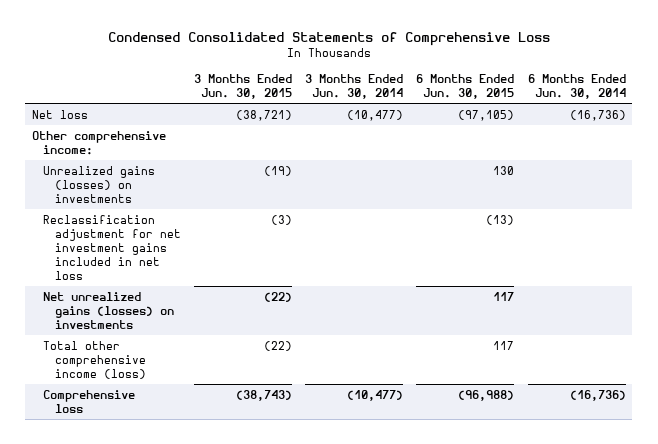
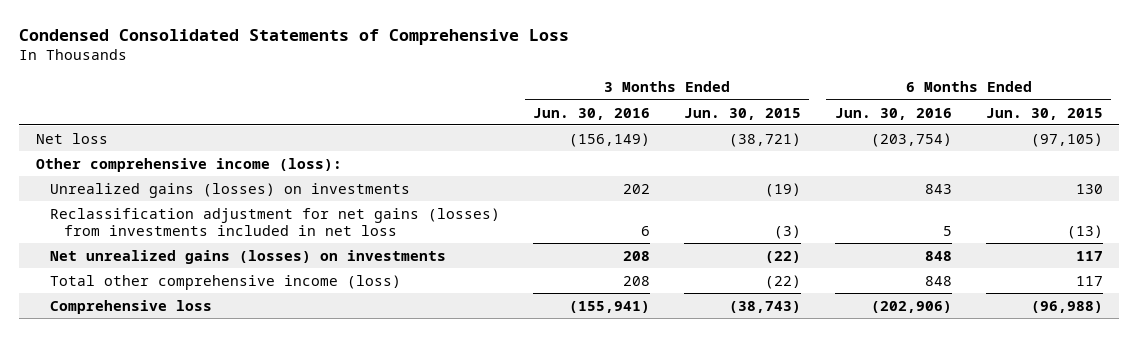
- | 3 Months Ended Jun. 30, 2015 | 3 Months Ended Jun. 30, 2014 | 6 Months Ended Jun. 30, 2015 | 6 Months Ended Jun. 30, 2014
+ | 3 Months Ended Jun. 30, 2016 | 3 Months Ended Jun. 30, 2015 | 6 Months Ended Jun. 30, 2016 | 6 Months Ended Jun. 30, 2015
- Other comprehensive income:
+ Other comprehensive income (loss):
- Reclassification adjustment for net investment gains included in net loss | (3) | | (13) |
+ Reclassification adjustment for net gains (losses) from investments included in net loss | 6 | (3) | 5 | (13)

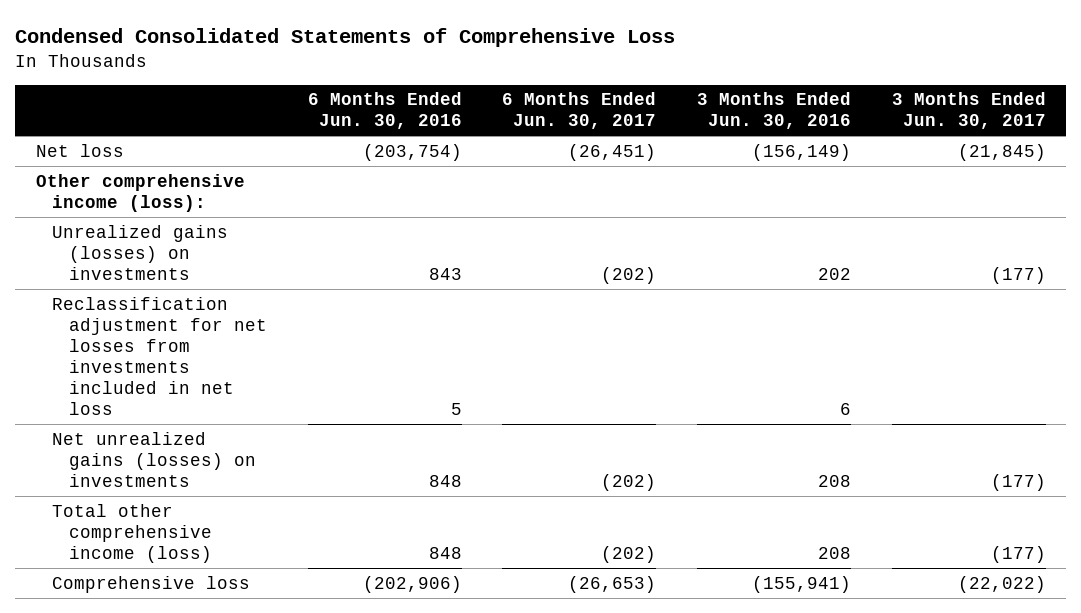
- | 3 Months Ended Jun. 30, 2016 | 3 Months Ended Jun. 30, 2015 | 6 Months Ended Jun. 30, 2016 | 6 Months Ended Jun. 30, 2015
+ | 6 Months Ended Jun. 30, 2016 | 6 Months Ended Jun. 30, 2017 | 3 Months Ended Jun. 30, 2016 | 3 Months Ended Jun. 30, 2017
- Reclassification adjustment for net gains (losses) from investments included in net loss | 6 | (3) | 5 | (13)
+ Reclassification adjustment for net losses from investments included in net loss | 5 | | 6 |

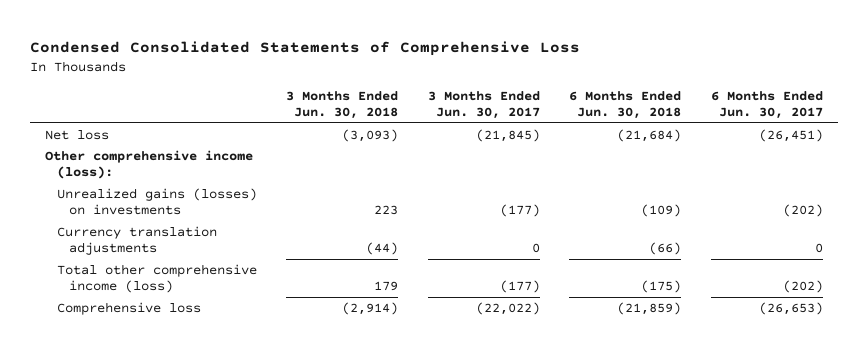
- | 6 Months Ended Jun. 30, 2016 | 6 Months Ended Jun. 30, 2017 | 3 Months Ended Jun. 30, 2016 | 3 Months Ended Jun. 30, 2017
+ | 3 Months Ended Jun. 30, 2018 | 3 Months Ended Jun. 30, 2017 | 6 Months Ended Jun. 30, 2018 | 6 Months Ended Jun. 30, 2017
- Reclassification adjustment for net losses from investments included in net loss | 5 | | 6 |
- Net unrealized gains (losses) on investments | 848 | (202) | 208 | (177)
+ Currency translation adjustments | (44) | 0 | (66) | 0

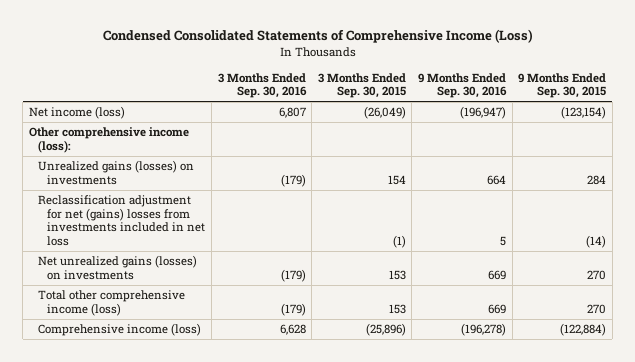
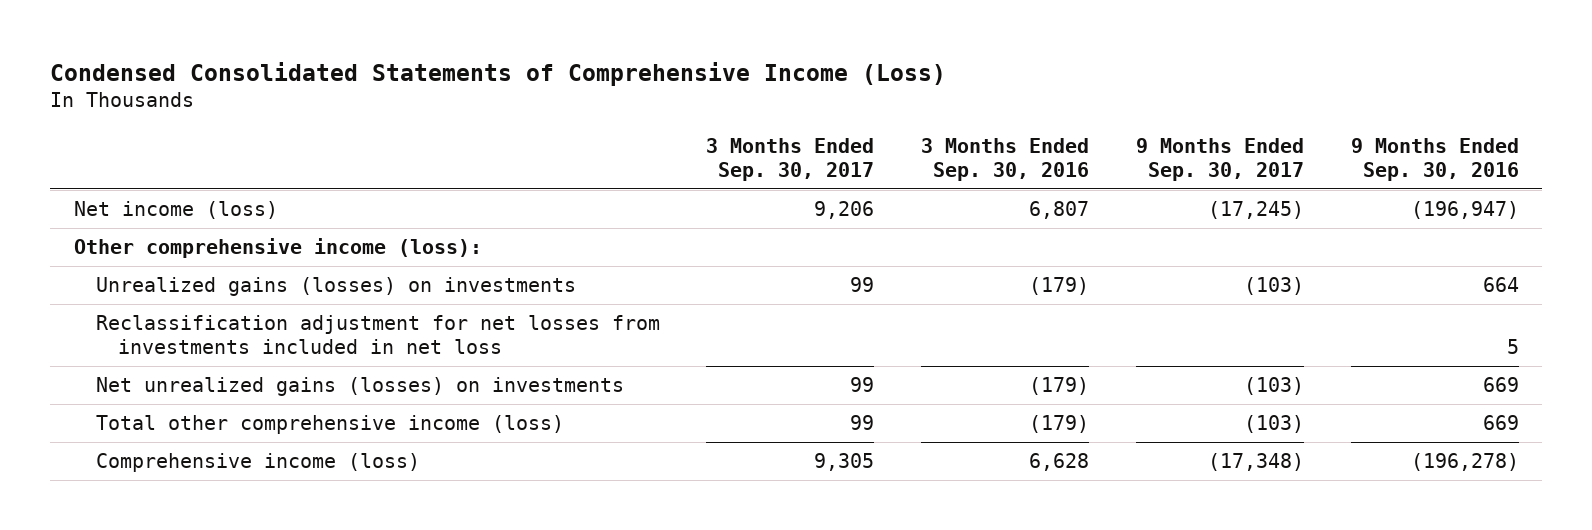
- | 3 Months Ended Sep. 30, 2016 | 3 Months Ended Sep. 30, 2015 | 9 Months Ended Sep. 30, 2016 | 9 Months Ended Sep. 30, 2015
+ | 3 Months Ended Sep. 30, 2017 | 3 Months Ended Sep. 30, 2016 | 9 Months Ended Sep. 30, 2017 | 9 Months Ended Sep. 30, 2016
- Reclassification adjustment for net (gains) losses from investments included in net loss | | (1) | 5 | (14)
+ Reclassification adjustment for net losses from investments included in net loss | | | | 5

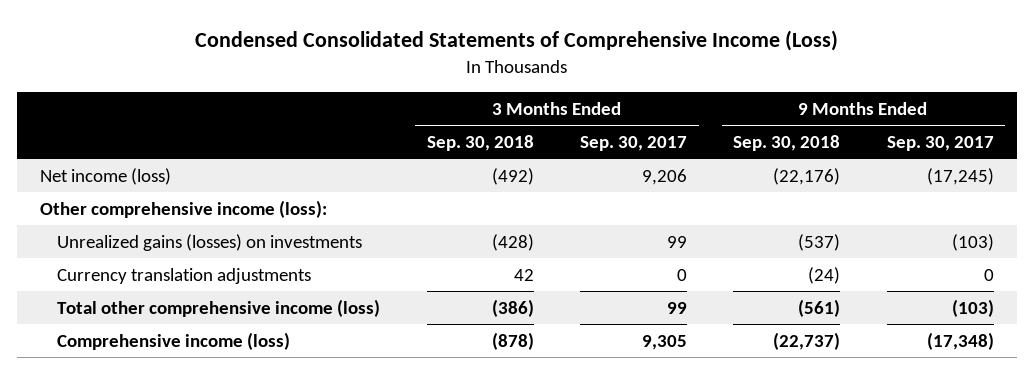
- | 3 Months Ended Sep. 30, 2017 | 3 Months Ended Sep. 30, 2016 | 9 Months Ended Sep. 30, 2017 | 9 Months Ended Sep. 30, 2016
+ | 3 Months Ended Sep. 30, 2018 | 3 Months Ended Sep. 30, 2017 | 9 Months Ended Sep. 30, 2018 | 9 Months Ended Sep. 30, 2017
- Reclassification adjustment for net losses from investments included in net loss | | | | 5
- Net unrealized gains (losses) on investments | 99 | (179) | (103) | 669
+ Currency translation adjustments | 42 | 0 | (24) | 0

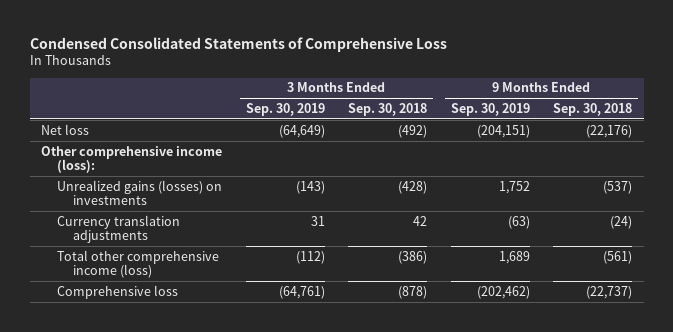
- Condensed Consolidated Statements of Comprehensive Income (Loss)
+ Condensed Consolidated Statements of Comprehensive Loss
- | 3 Months Ended Sep. 30, 2018 | 3 Months Ended Sep. 30, 2017 | 9 Months Ended Sep. 30, 2018 | 9 Months Ended Sep. 30, 2017
+ | 3 Months Ended Sep. 30, 2019 | 3 Months Ended Sep. 30, 2018 | 9 Months Ended Sep. 30, 2019 | 9 Months Ended Sep. 30, 2018
- Net income (loss) | (492) | 9,206 | (22,176) | (17,245)
+ Net loss | (64,649) | (492) | (204,151) | (22,176)
- Comprehensive income (loss) | (878) | 9,305 | (22,737) | (17,348)
+ Comprehensive loss | (64,761) | (878) | (202,462) | (22,737)

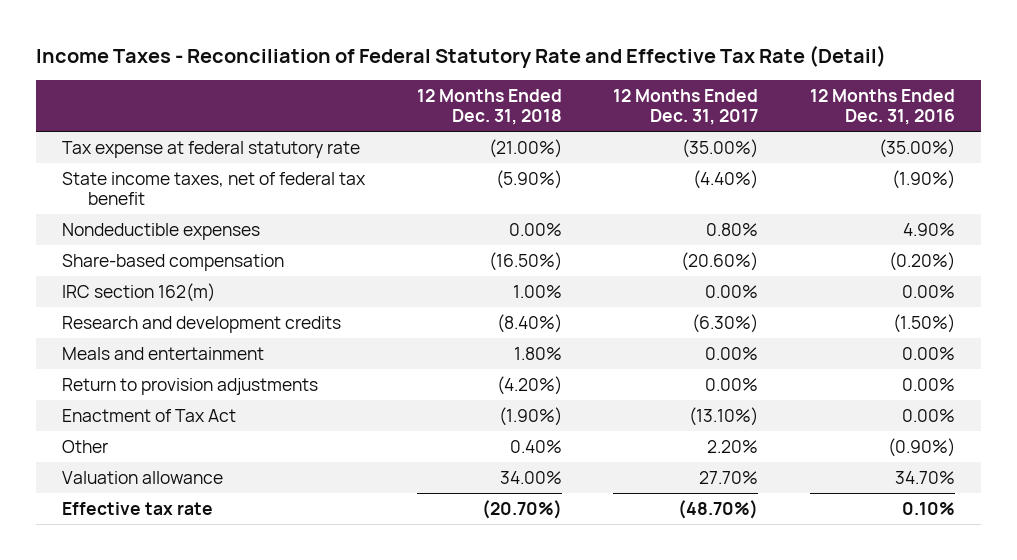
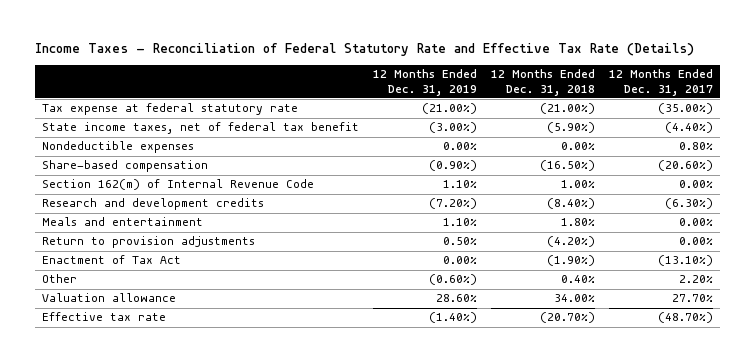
- Income Taxes - Reconciliation of Federal Statutory Rate and Effective Tax Rate (Detail)
+ Income Taxes - Reconciliation of Federal Statutory Rate and Effective Tax Rate (Details)
- | 12 Months Ended Dec. 31, 2018 | 12 Months Ended Dec. 31, 2017 | 12 Months Ended Dec. 31, 2016
+ | 12 Months Ended Dec. 31, 2019 | 12 Months Ended Dec. 31, 2018 | 12 Months Ended Dec. 31, 2017
- IRC section 162(m) | 1.00% | 0.00% | 0.00%
+ Section 162(m) of Internal Revenue Code | 1.10% | 1.00% | 0.00%

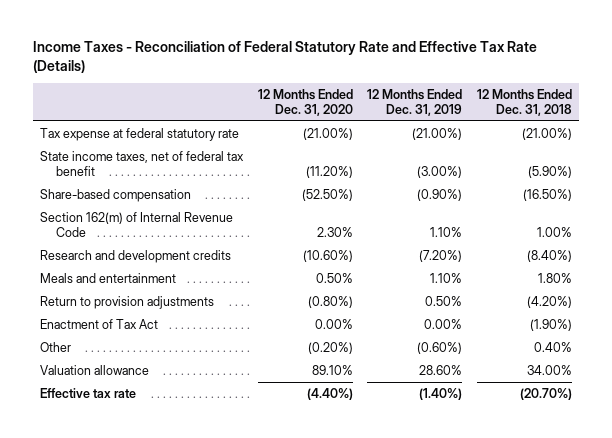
- | 12 Months Ended Dec. 31, 2019 | 12 Months Ended Dec. 31, 2018 | 12 Months Ended Dec. 31, 2017
+ | 12 Months Ended Dec. 31, 2020 | 12 Months Ended Dec. 31, 2019 | 12 Months Ended Dec. 31, 2018
- Nondeductible expenses | 0.00% | 0.00% | 0.80%

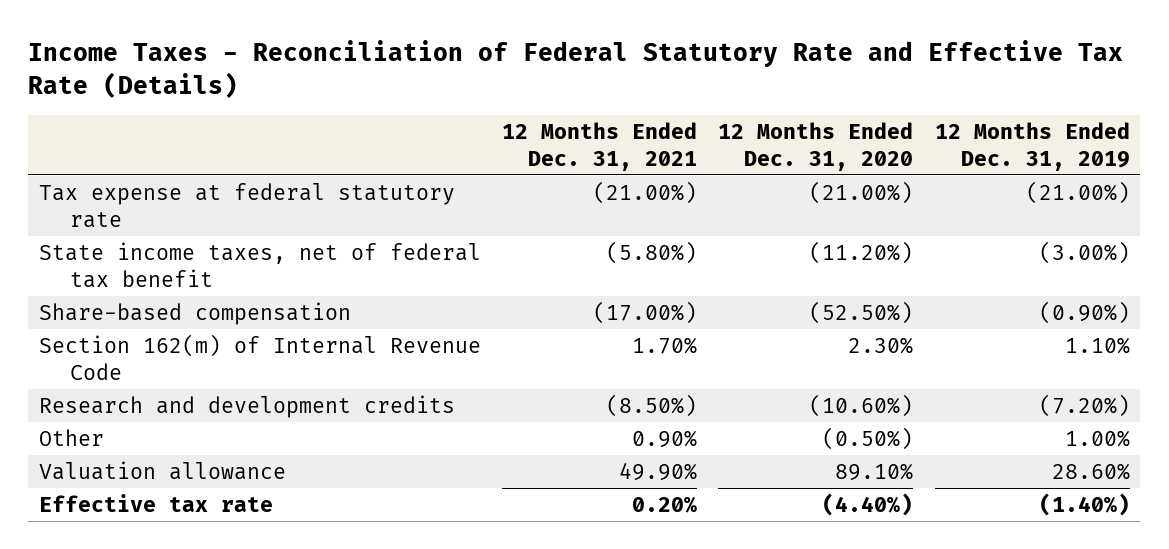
- | 12 Months Ended Dec. 31, 2020 | 12 Months Ended Dec. 31, 2019 | 12 Months Ended Dec. 31, 2018
+ | 12 Months Ended Dec. 31, 2021 | 12 Months Ended Dec. 31, 2020 | 12 Months Ended Dec. 31, 2019
- Meals and entertainment | 0.50% | 1.10% | 1.80%
- Return to provision adjustments | (0.80%) | 0.50% | (4.20%)
- Enactment of Tax Act | 0.00% | 0.00% | (1.90%)
- Other | (0.20%) | (0.60%) | 0.40%
+ Other | 0.90% | (0.50%) | 1.00%

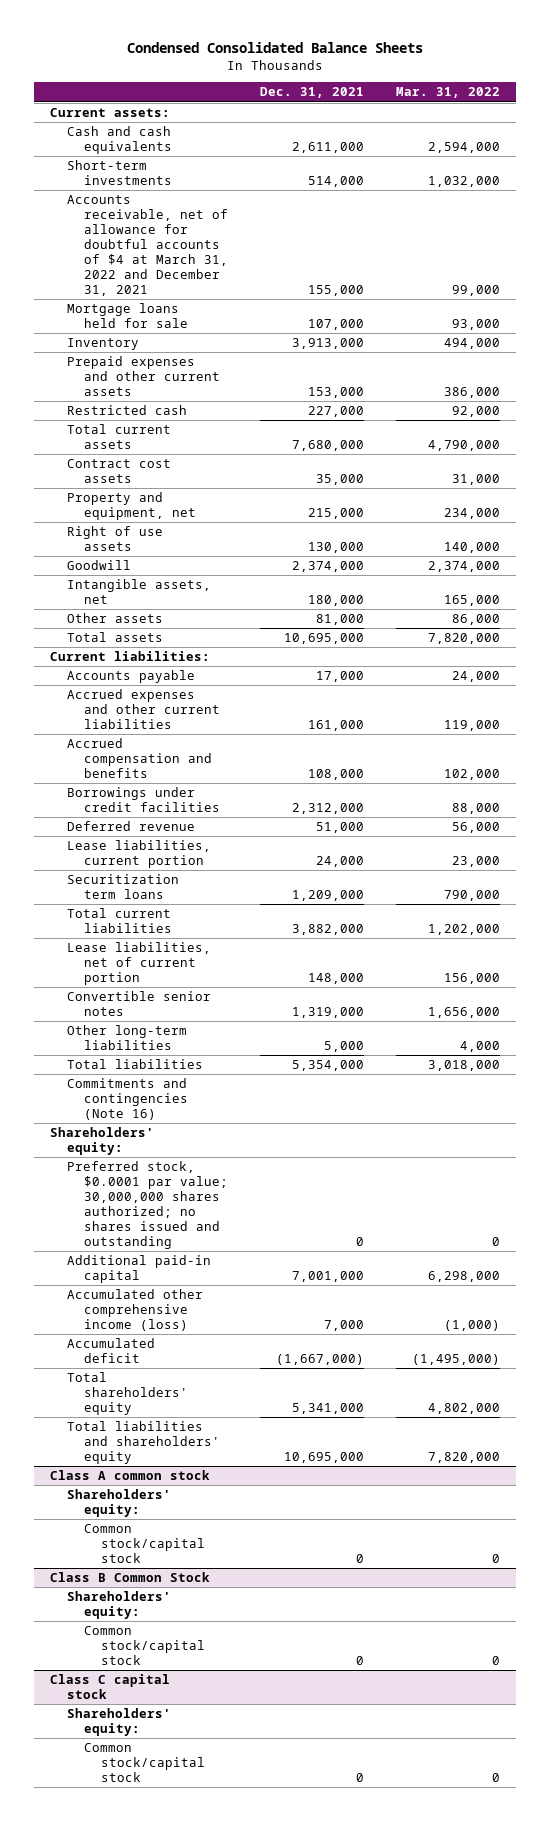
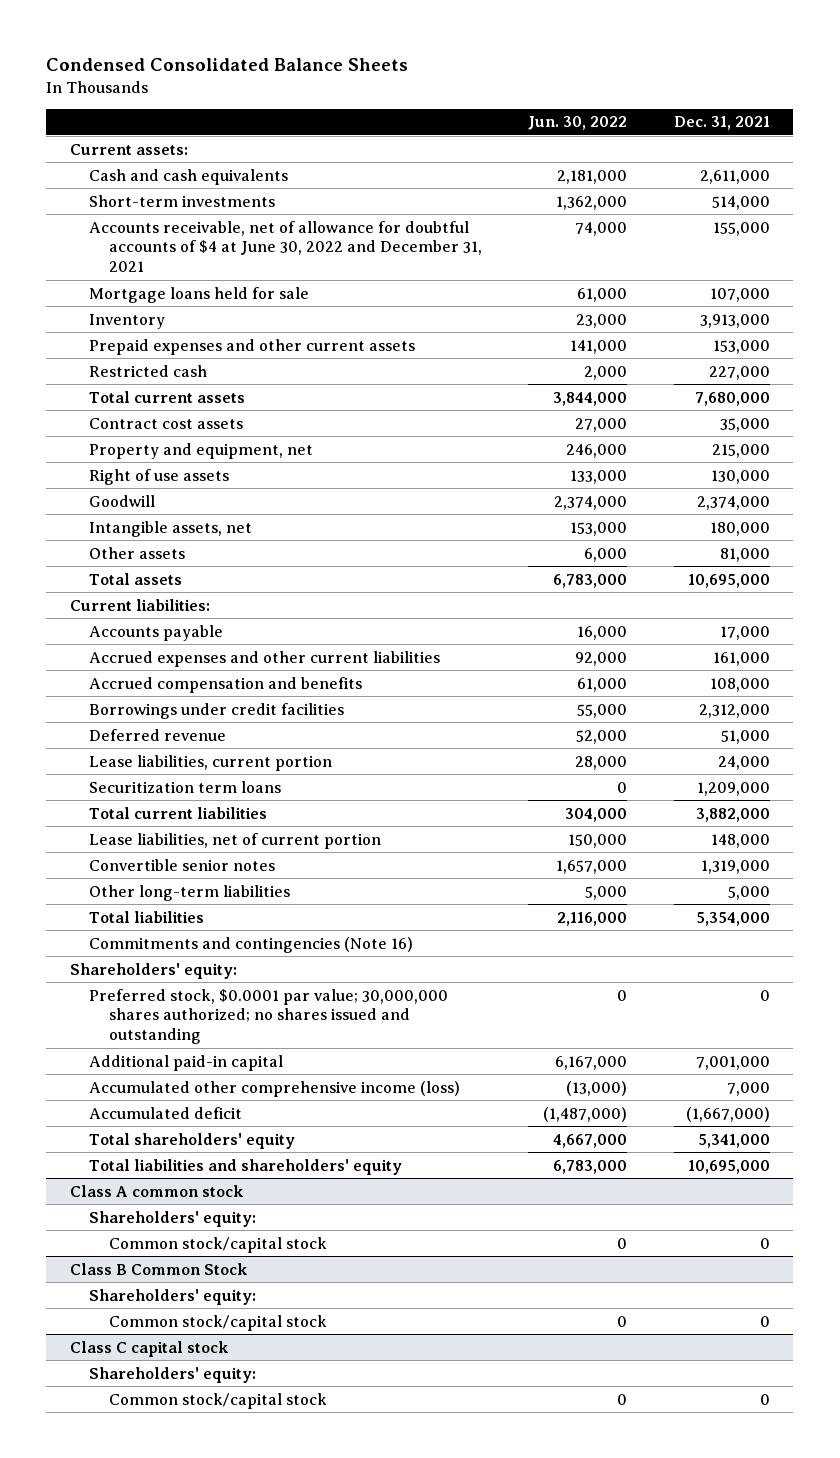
- | Dec. 31, 2021 | Mar. 31, 2022
+ | Jun. 30, 2022 | Dec. 31, 2021
- Accounts receivable, net of allowance for doubtful accounts of $4 at March 31, 2022 and December 31, 2021 | 155,000 | 99,000
+ Accounts receivable, net of allowance for doubtful accounts of $4 at June 30, 2022 and December 31, 2021 | 74,000 | 155,000

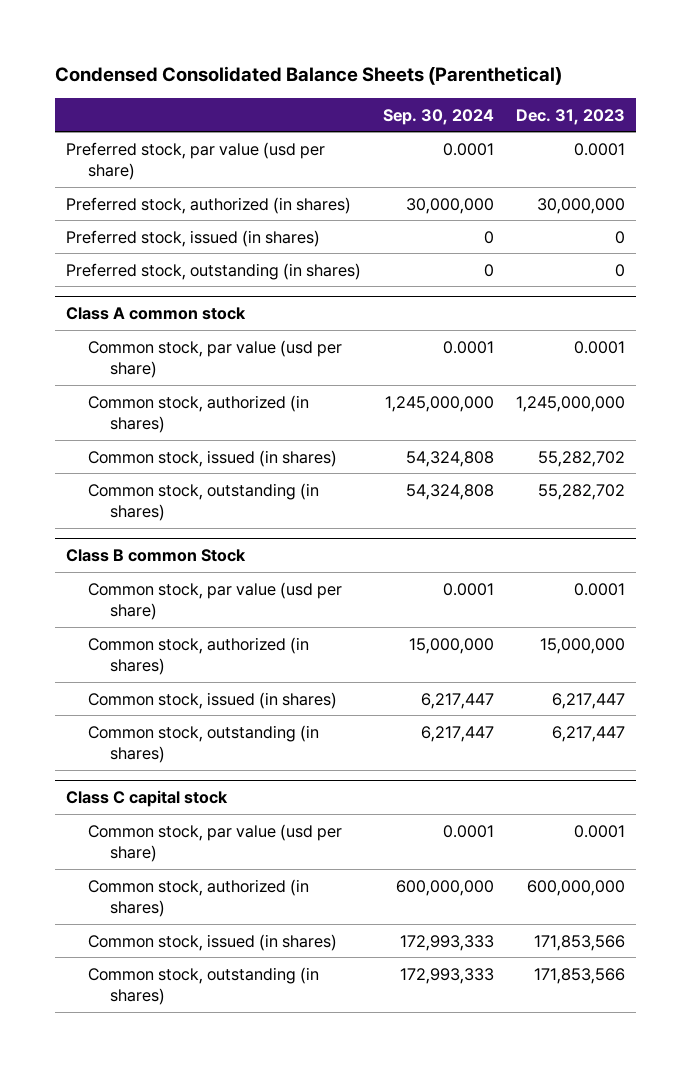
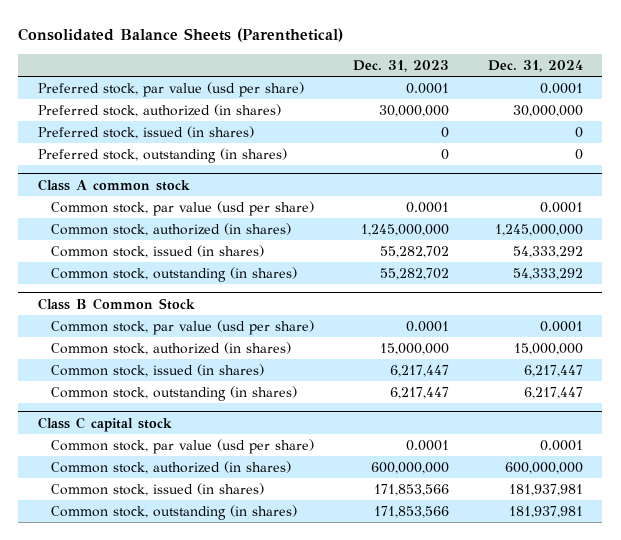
- Condensed Consolidated Balance Sheets (Parenthetical)
+ Consolidated Balance Sheets (Parenthetical)
- | Sep. 30, 2024 | Dec. 31, 2023
+ | Dec. 31, 2023 | Dec. 31, 2024
- Class B common Stock
+ Class B Common Stock

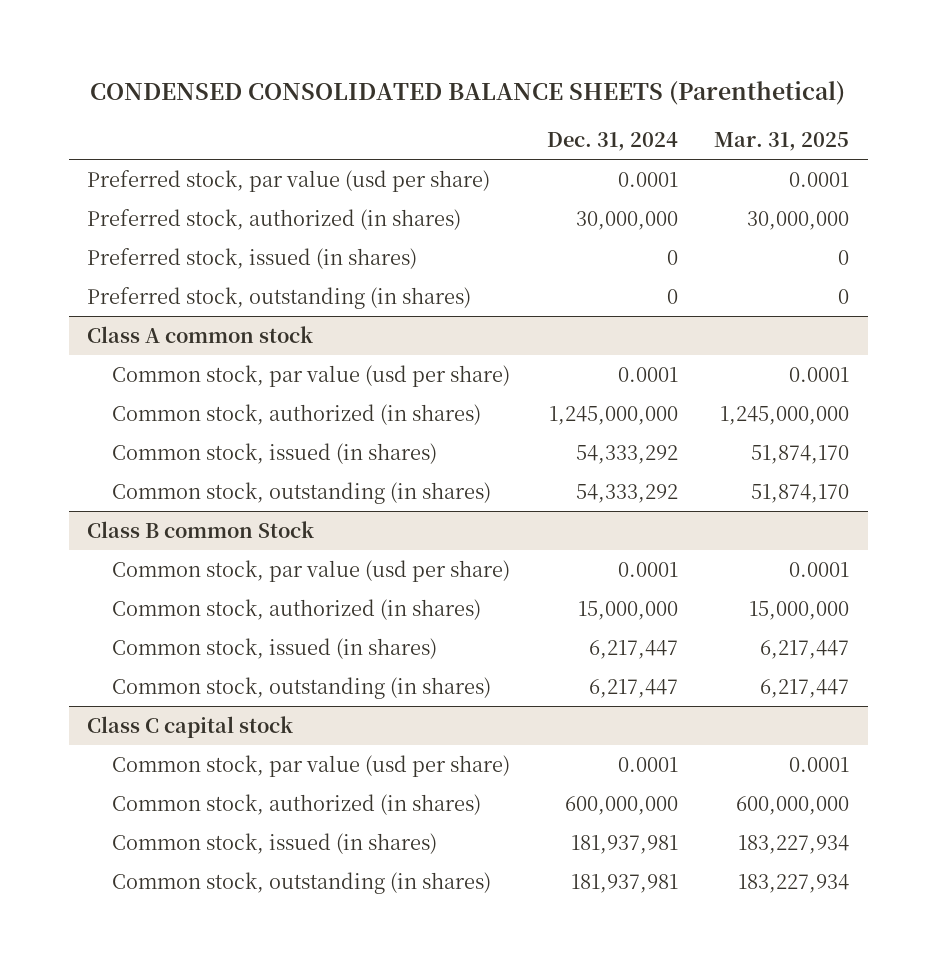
- Consolidated Balance Sheets (Parenthetical)
+ CONDENSED CONSOLIDATED BALANCE SHEETS (Parenthetical)
- | Dec. 31, 2023 | Dec. 31, 2024
+ | Dec. 31, 2024 | Mar. 31, 2025
- Class B Common Stock
+ Class B common Stock

